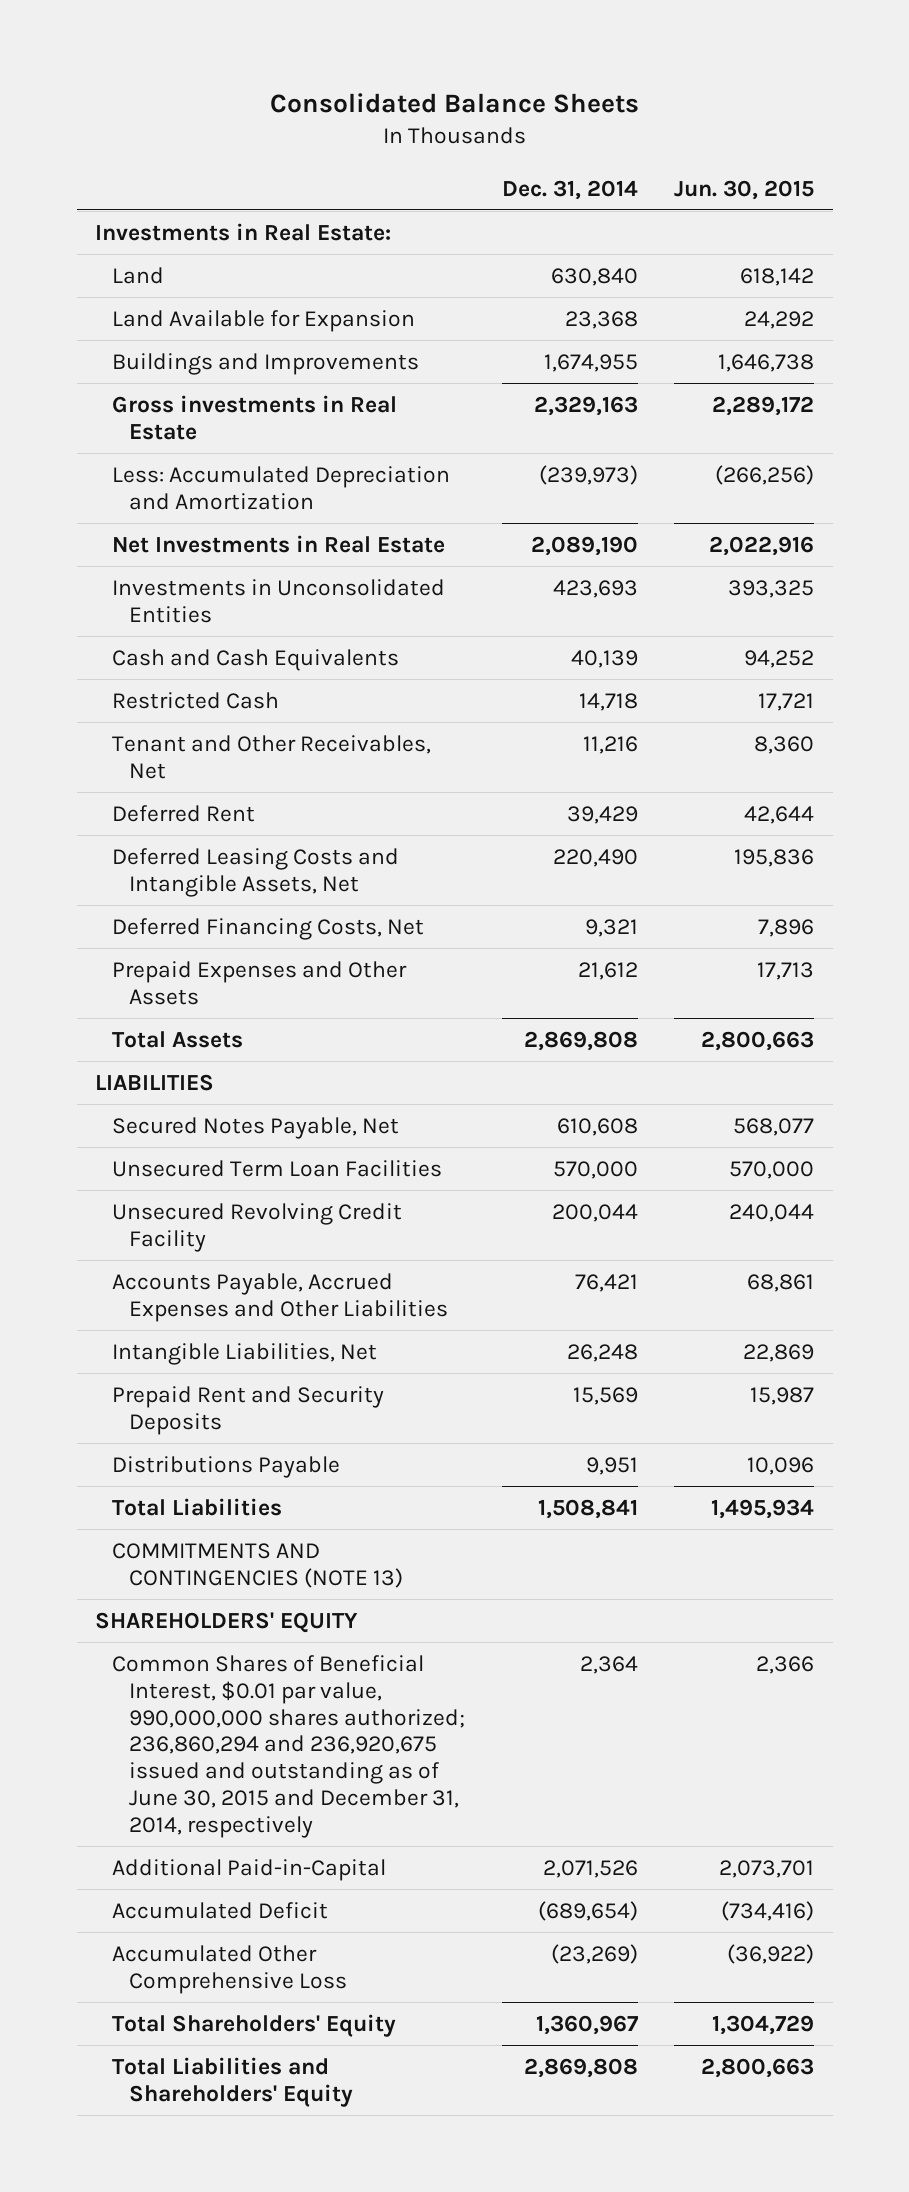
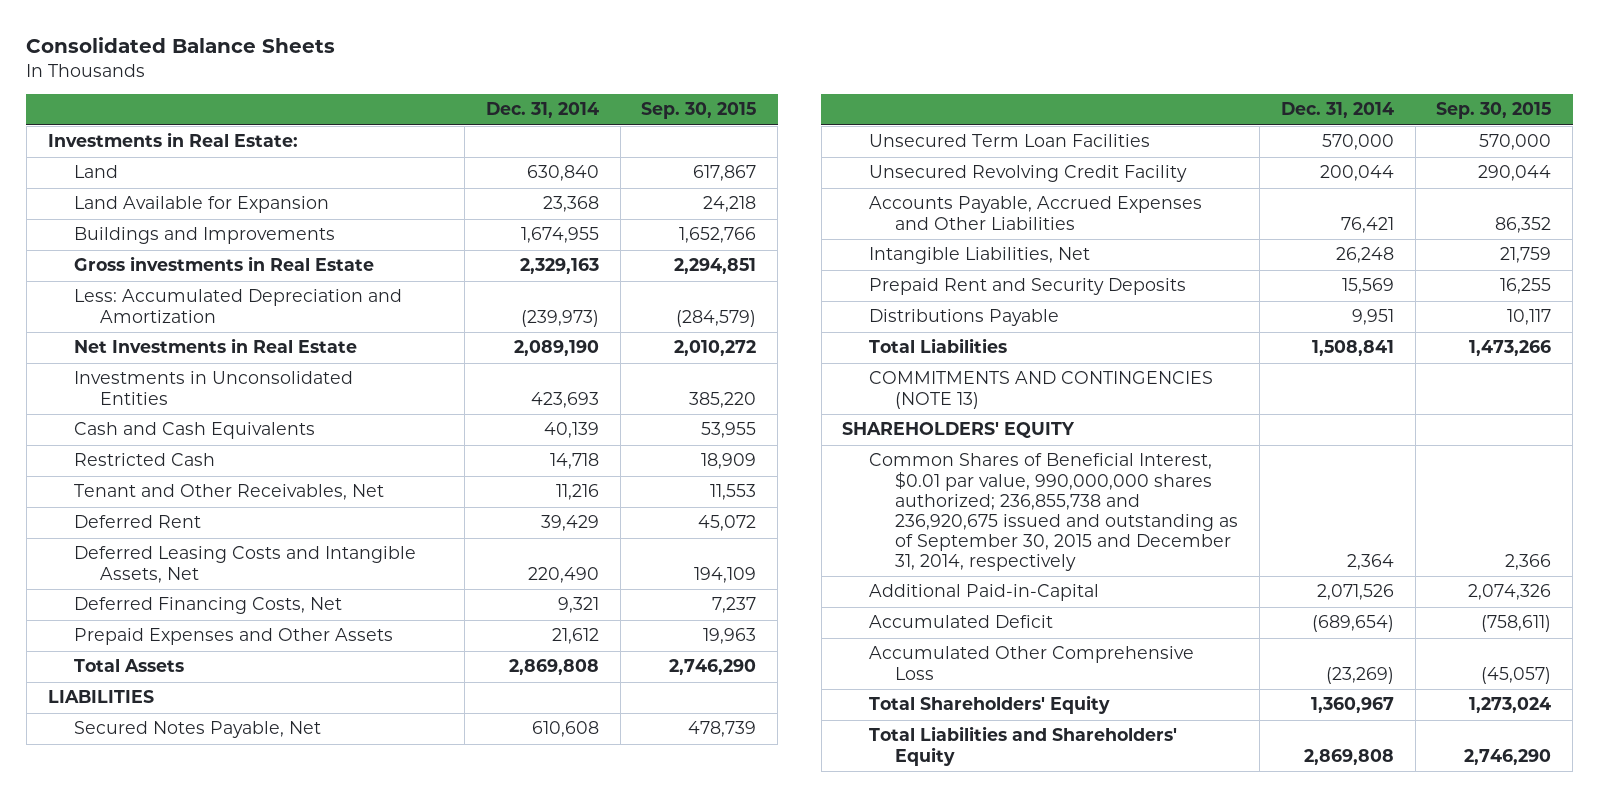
- | Dec. 31, 2014 | Jun. 30, 2015
+ | Dec. 31, 2014 | Sep. 30, 2015
- Common Shares of Beneficial Interest, $0.01 par value, 990,000,000 shares authorized; 236,860,294 and 236,920,675 issued and outstanding as of June 30, 2015 and December 31, 2014, respectively | 2,364 | 2,366
+ Common Shares of Beneficial Interest, $0.01 par value, 990,000,000 shares authorized; 236,855,738 and 236,920,675 issued and outstanding as of September 30, 2015 and December 31, 2014, respectively | 2,364 | 2,366

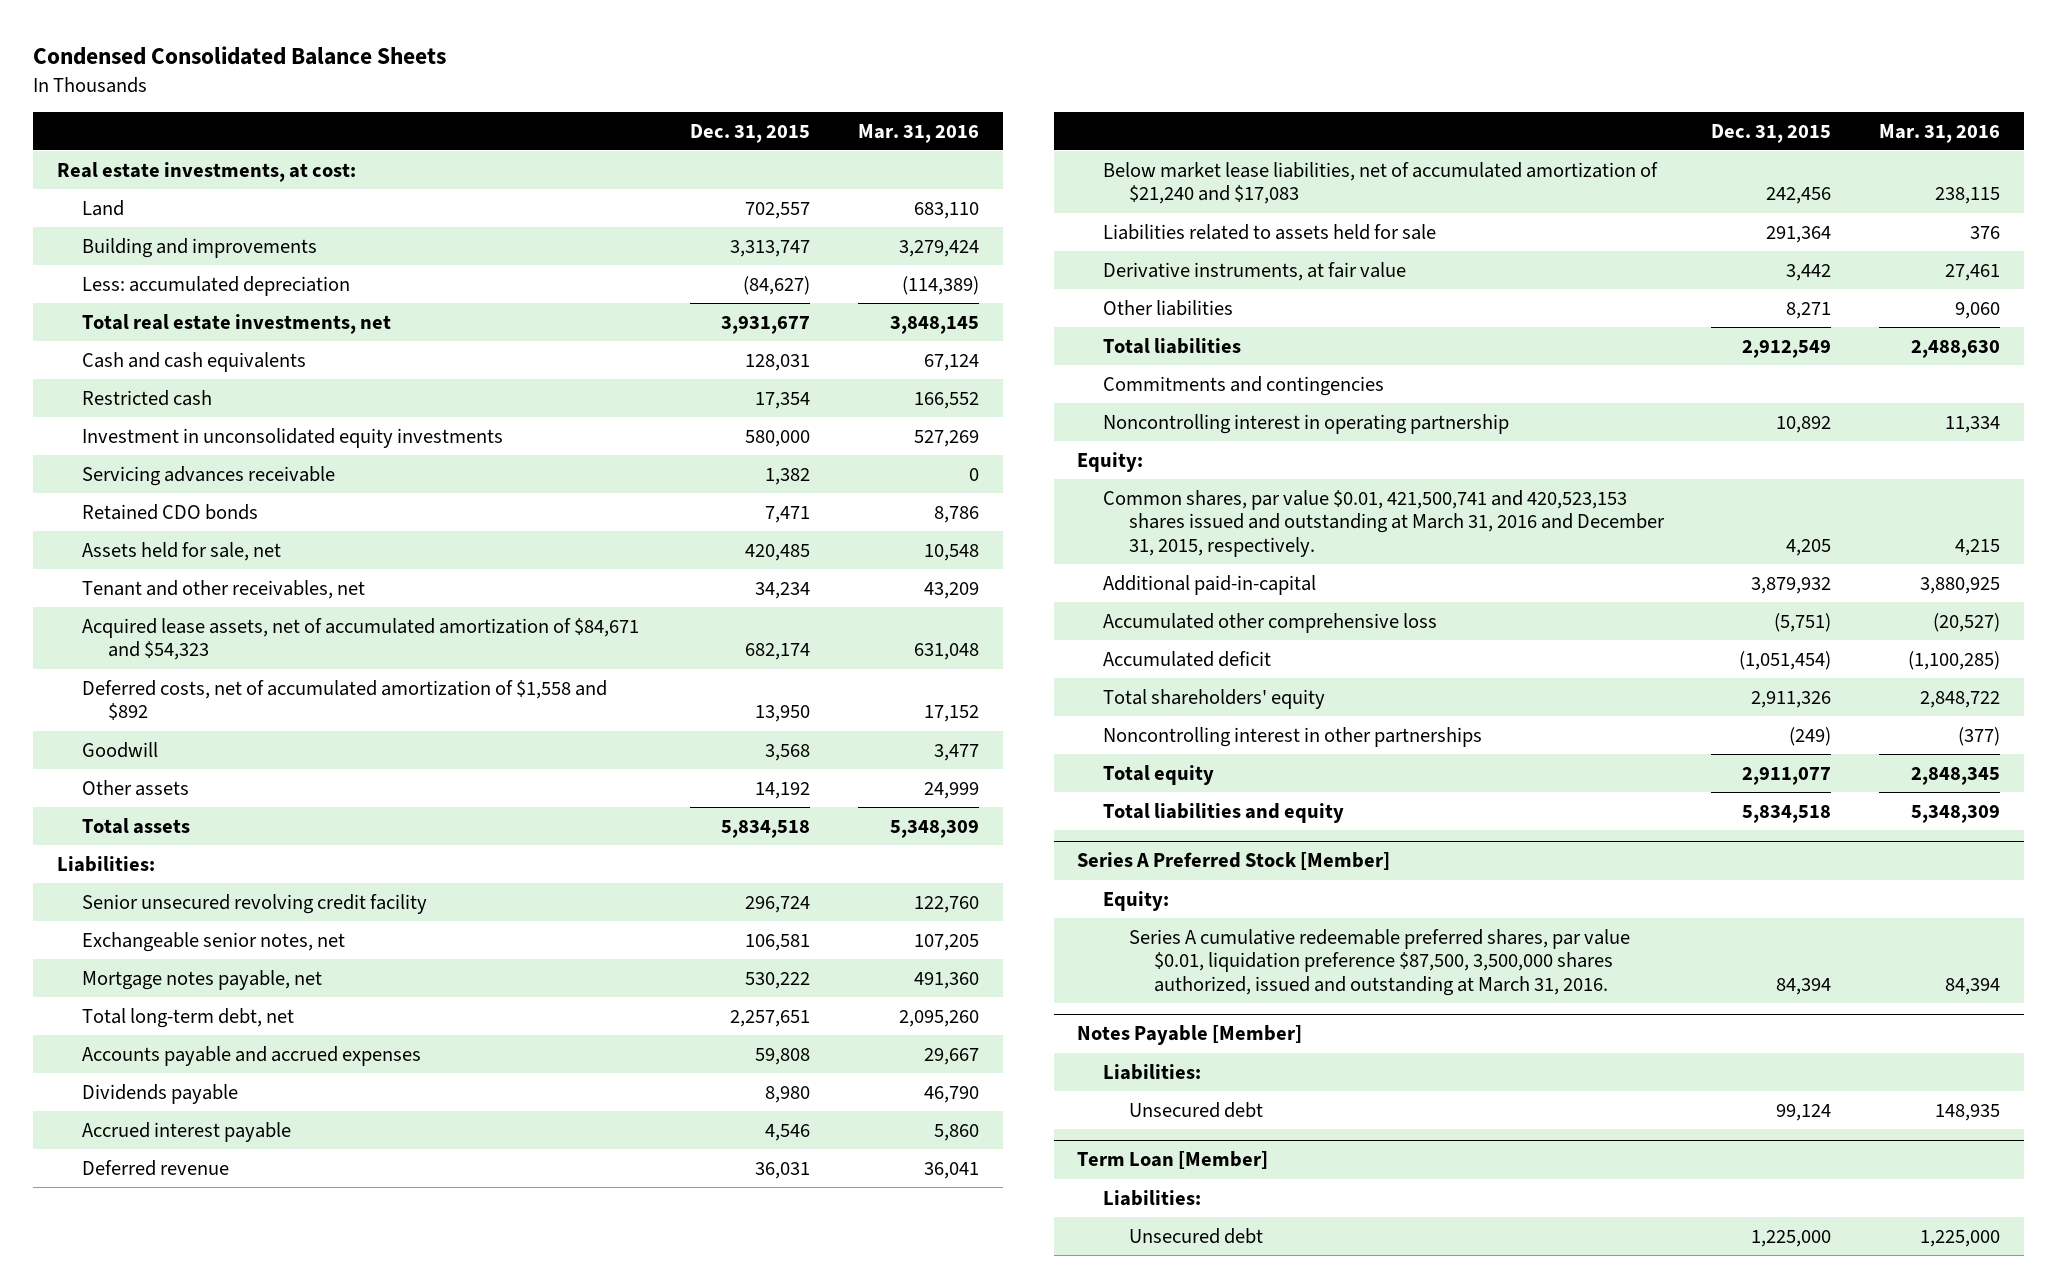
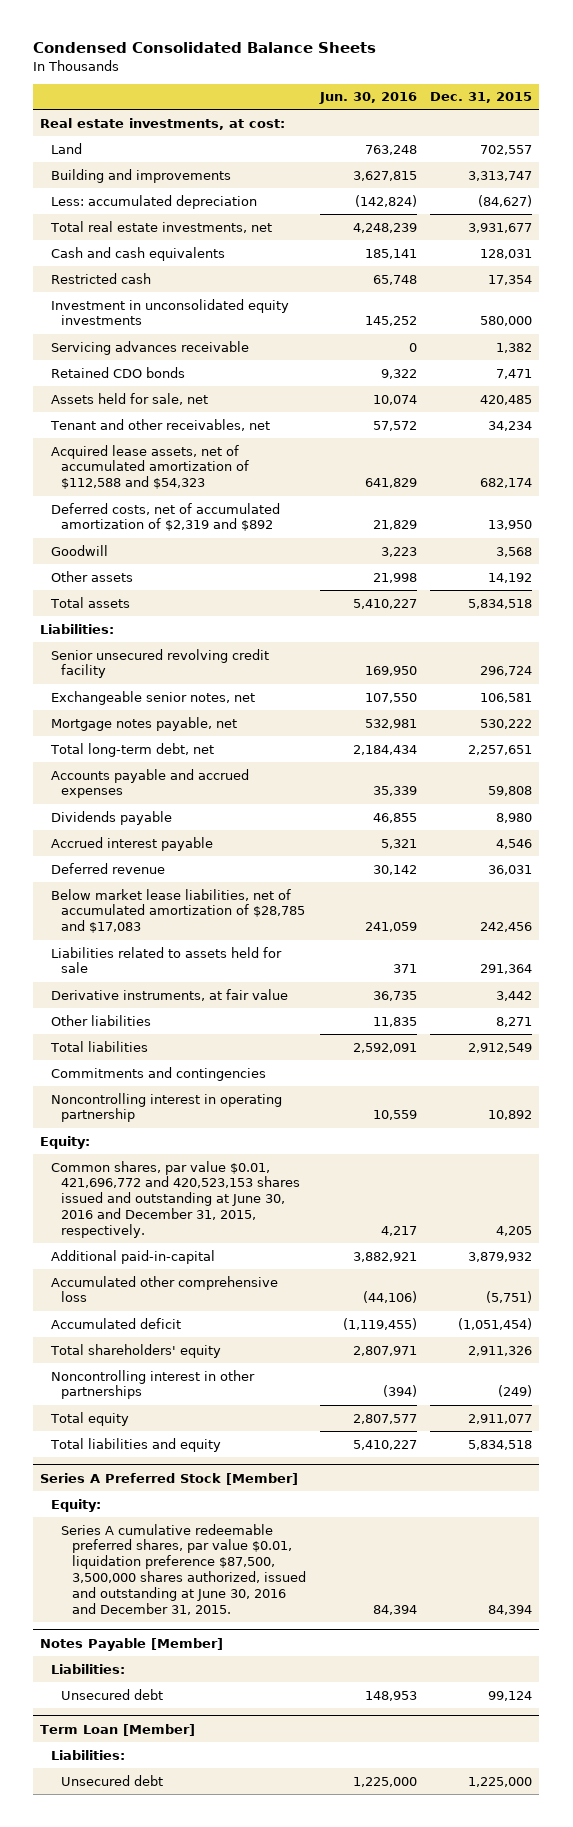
- | Dec. 31, 2015 | Mar. 31, 2016
+ | Jun. 30, 2016 | Dec. 31, 2015
- Acquired lease assets, net of accumulated amortization of $84,671 and $54,323 | 682,174 | 631,048
- Deferred costs, net of accumulated amortization of $1,558 and $892 | 13,950 | 17,152
+ Acquired lease assets, net of accumulated amortization of $112,588 and $54,323 | 641,829 | 682,174
+ Deferred costs, net of accumulated amortization of $2,319 and $892 | 21,829 | 13,950
- Below market lease liabilities, net of accumulated amortization of $21,240 and $17,083 | 242,456 | 238,115
+ Below market lease liabilities, net of accumulated amortization of $28,785 and $17,083 | 241,059 | 242,456
- Common shares, par value $0.01, 421,500,741 and 420,523,153 shares issued and outstanding at March 31, 2016 and December 31, 2015, respectively. | 4,205 | 4,215
+ Common shares, par value $0.01, 421,696,772 and 420,523,153 shares issued and outstanding at June 30, 2016 and December 31, 2015, respectively. | 4,217 | 4,205
@ Series A Preferred Stock [Member]
- Series A cumulative redeemable preferred shares, par value $0.01, liquidation preference $87,500, 3,500,000 shares authorized, issued and outstanding at March 31, 2016. | 84,394 | 84,394
+ Series A cumulative redeemable preferred shares, par value $0.01, liquidation preference $87,500, 3,500,000 shares authorized, issued and outstanding at June 30, 2016 and December 31, 2015. | 84,394 | 84,394

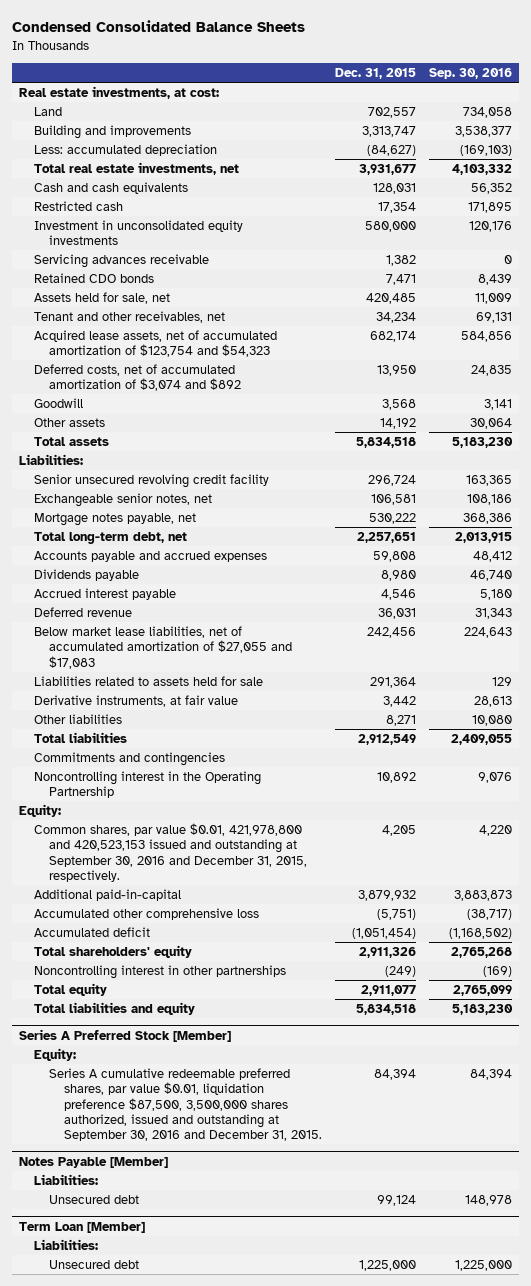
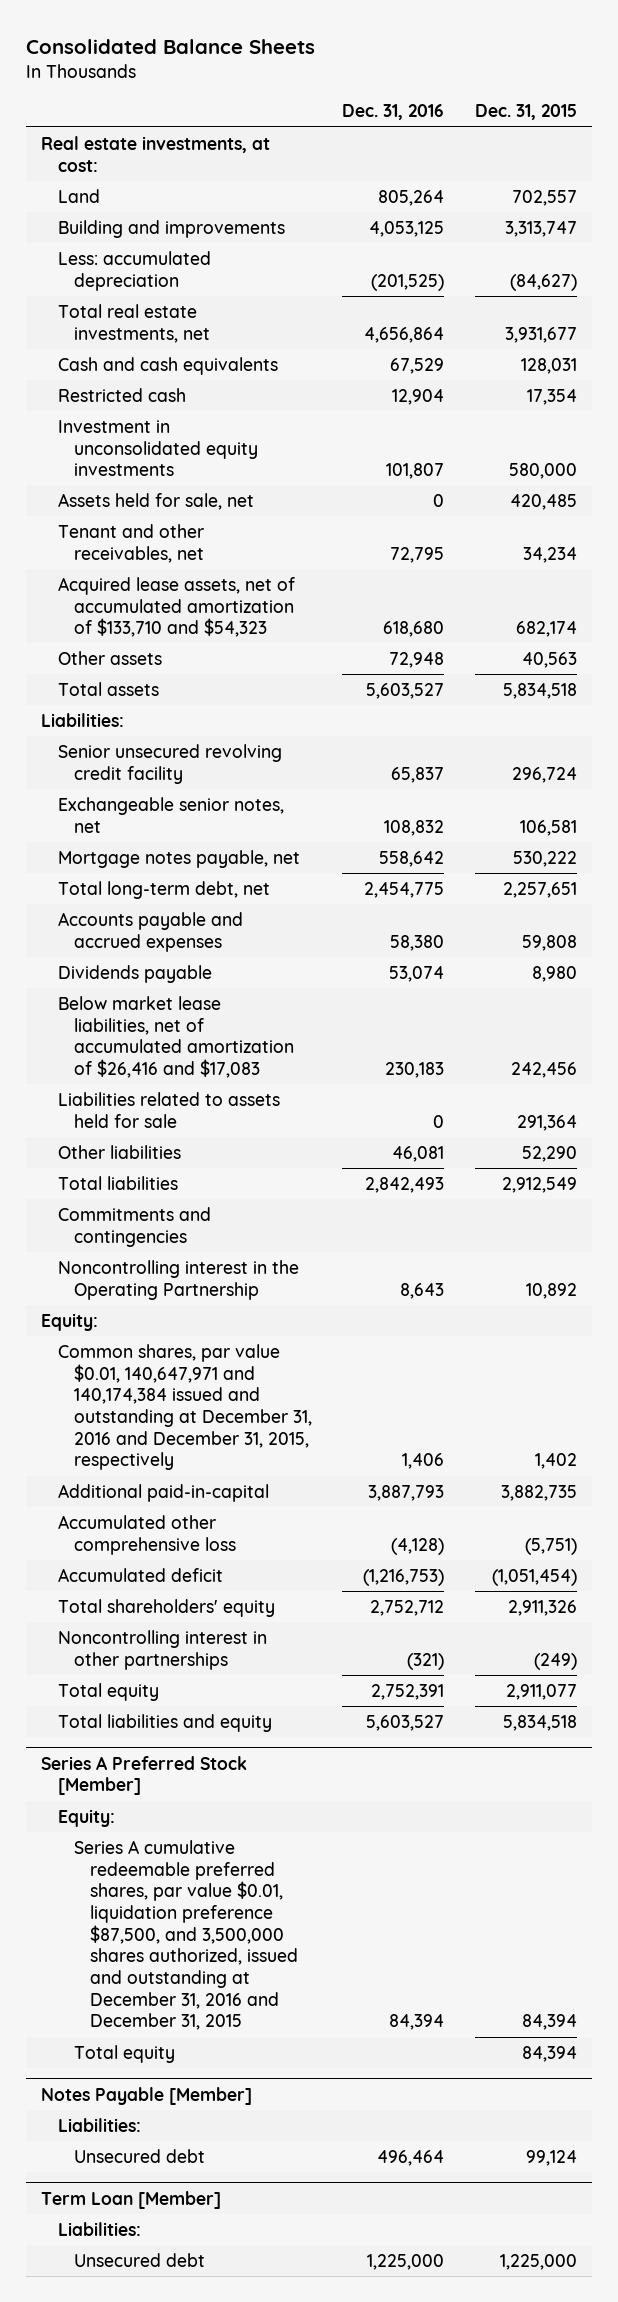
- Condensed Consolidated Balance Sheets
+ Consolidated Balance Sheets
- | Dec. 31, 2015 | Sep. 30, 2016
+ | Dec. 31, 2016 | Dec. 31, 2015
- Servicing advances receivable | 1,382 | 0
- Retained CDO bonds | 7,471 | 8,439
- Acquired lease assets, net of accumulated amortization of $123,754 and $54,323 | 682,174 | 584,856
- Deferred costs, net of accumulated amortization of $3,074 and $892 | 13,950 | 24,835
- Goodwill | 3,568 | 3,141
- Other assets | 14,192 | 30,064
+ Acquired lease assets, net of accumulated amortization of $133,710 and $54,323 | 618,680 | 682,174
+ Other assets | 72,948 | 40,563
- Accrued interest payable | 4,546 | 5,180
- Deferred revenue | 36,031 | 31,343
- Below market lease liabilities, net of accumulated amortization of $27,055 and $17,083 | 242,456 | 224,643
+ Below market lease liabilities, net of accumulated amortization of $26,416 and $17,083 | 230,183 | 242,456
- Derivative instruments, at fair value | 3,442 | 28,613
- Other liabilities | 8,271 | 10,080
+ Other liabilities | 46,081 | 52,290
- Common shares, par value $0.01, 421,978,800 and 420,523,153 issued and outstanding at September 30, 2016 and December 31, 2015, respectively. | 4,205 | 4,220
- Additional paid-in-capital | 3,879,932 | 3,883,873
+ Common shares, par value $0.01, 140,647,971 and 140,174,384 issued and outstanding at December 31, 2016 and December 31, 2015, respectively | 1,406 | 1,402
+ Additional paid-in-capital | 3,887,793 | 3,882,735
@ Series A Preferred Stock [Member]
- Series A cumulative redeemable preferred shares, par value $0.01, liquidation preference $87,500, 3,500,000 shares authorized, issued and outstanding at September 30, 2016 and December 31, 2015. | 84,394 | 84,394
+ Series A cumulative redeemable preferred shares, par value $0.01, liquidation preference $87,500, and 3,500,000 shares authorized, issued and outstanding at December 31, 2016 and December 31, 2015 | 84,394 | 84,394
+ Total equity | | 84,394

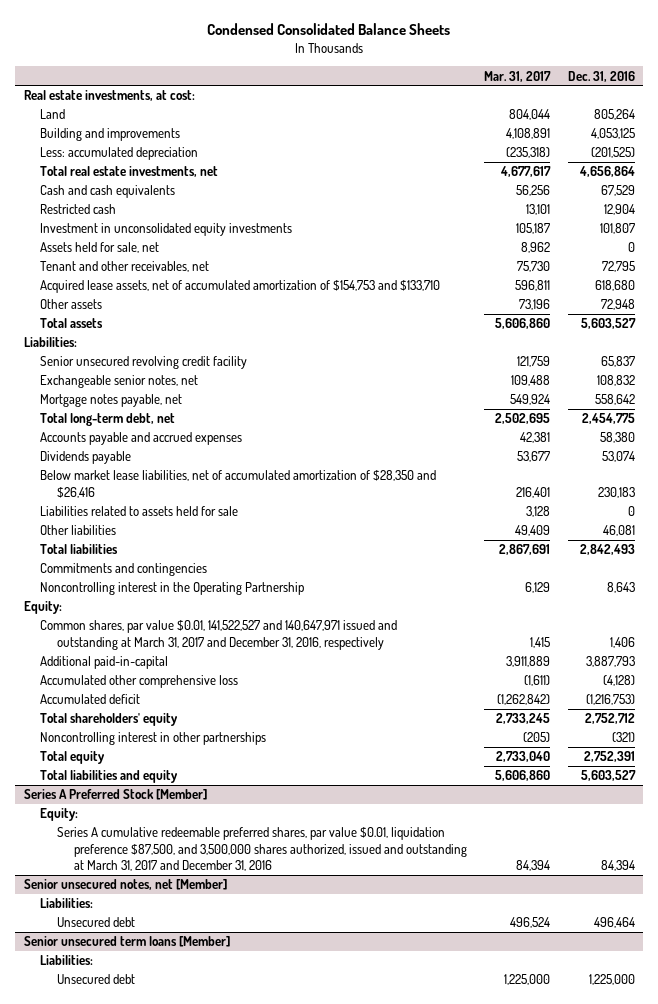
- Consolidated Balance Sheets
+ Condensed Consolidated Balance Sheets
- | Dec. 31, 2016 | Dec. 31, 2015
+ | Mar. 31, 2017 | Dec. 31, 2016
- Acquired lease assets, net of accumulated amortization of $133,710 and $54,323 | 618,680 | 682,174
+ Acquired lease assets, net of accumulated amortization of $154,753 and $133,710 | 596,811 | 618,680
- Below market lease liabilities, net of accumulated amortization of $26,416 and $17,083 | 230,183 | 242,456
+ Below market lease liabilities, net of accumulated amortization of $28,350 and $26,416 | 216,401 | 230,183
- Common shares, par value $0.01, 140,647,971 and 140,174,384 issued and outstanding at December 31, 2016 and December 31, 2015, respectively | 1,406 | 1,402
+ Common shares, par value $0.01, 141,522,527 and 140,647,971 issued and outstanding at March 31, 2017 and December 31, 2016, respectively | 1,415 | 1,406
@ Series A Preferred Stock [Member]
- Series A cumulative redeemable preferred shares, par value $0.01, liquidation preference $87,500, and 3,500,000 shares authorized, issued and outstanding at December 31, 2016 and December 31, 2015 | 84,394 | 84,394
- Total equity | | 84,394
- Notes Payable [Member]
@ Series A Preferred Stock [Member]
+ Series A cumulative redeemable preferred shares, par value $0.01, liquidation preference $87,500, and 3,500,000 shares authorized, issued and outstanding at March 31, 2017 and December 31, 2016 | 84,394 | 84,394
+ Senior unsecured notes, net [Member]
- Term Loan [Member]
+ Senior unsecured term loans [Member]

